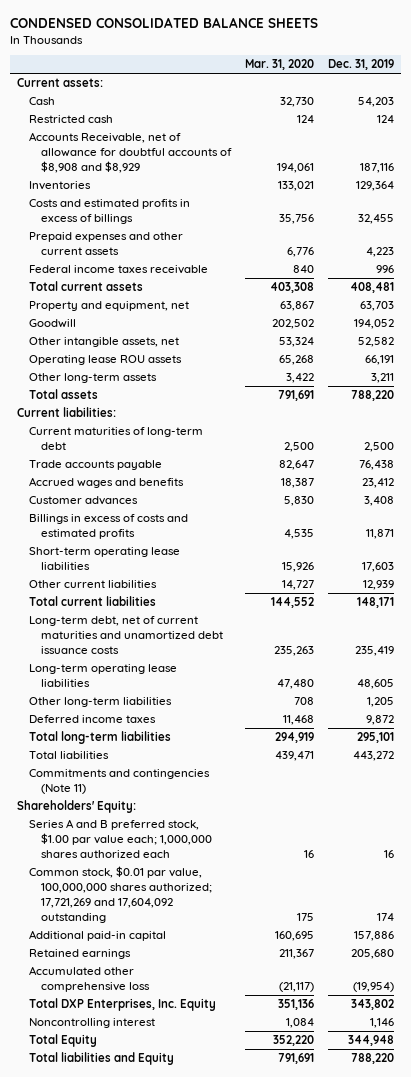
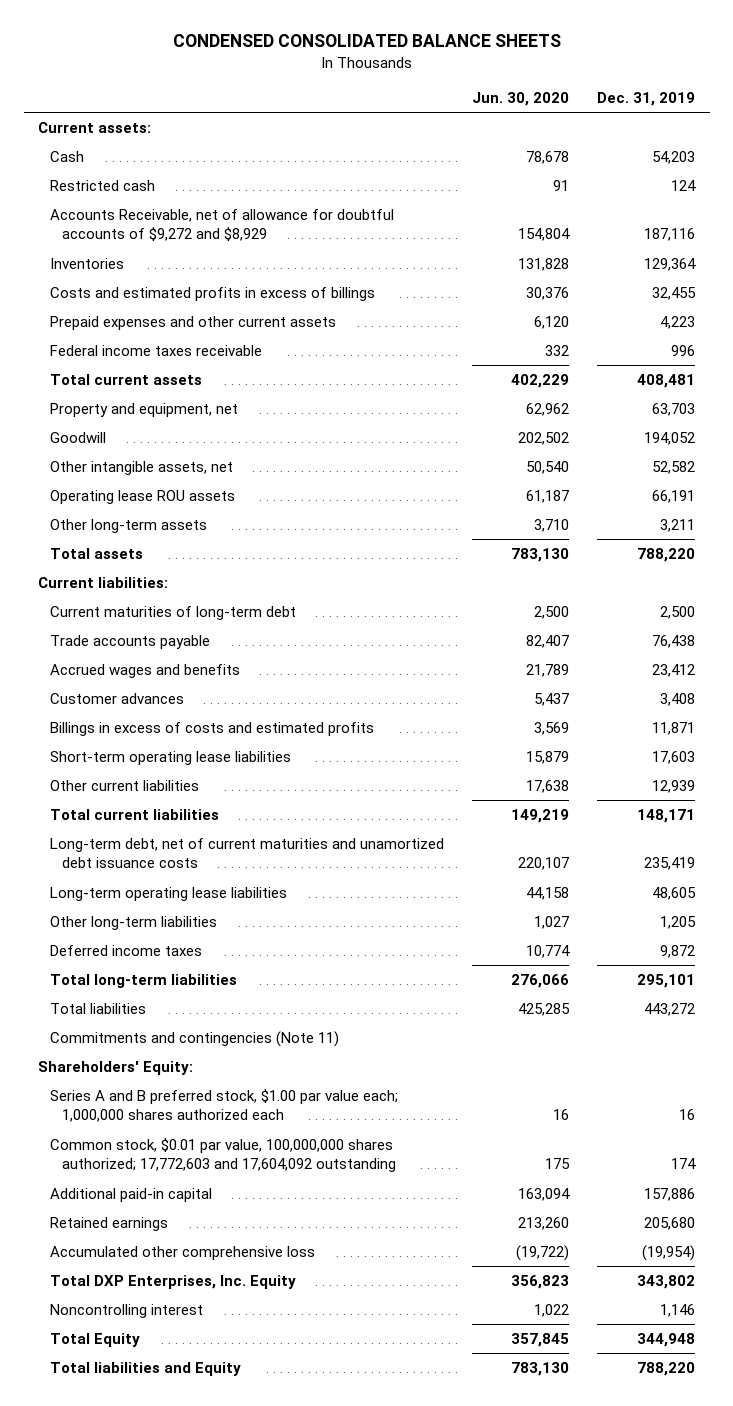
- | Mar. 31, 2020 | Dec. 31, 2019
+ | Jun. 30, 2020 | Dec. 31, 2019
- Accounts Receivable, net of allowance for doubtful accounts of $8,908 and $8,929 | 194,061 | 187,116
+ Accounts Receivable, net of allowance for doubtful accounts of $9,272 and $8,929 | 154,804 | 187,116
- Common stock, $0.01 par value, 100,000,000 shares authorized; 17,721,269 and 17,604,092 outstanding | 175 | 174
+ Common stock, $0.01 par value, 100,000,000 shares authorized; 17,772,603 and 17,604,092 outstanding | 175 | 174

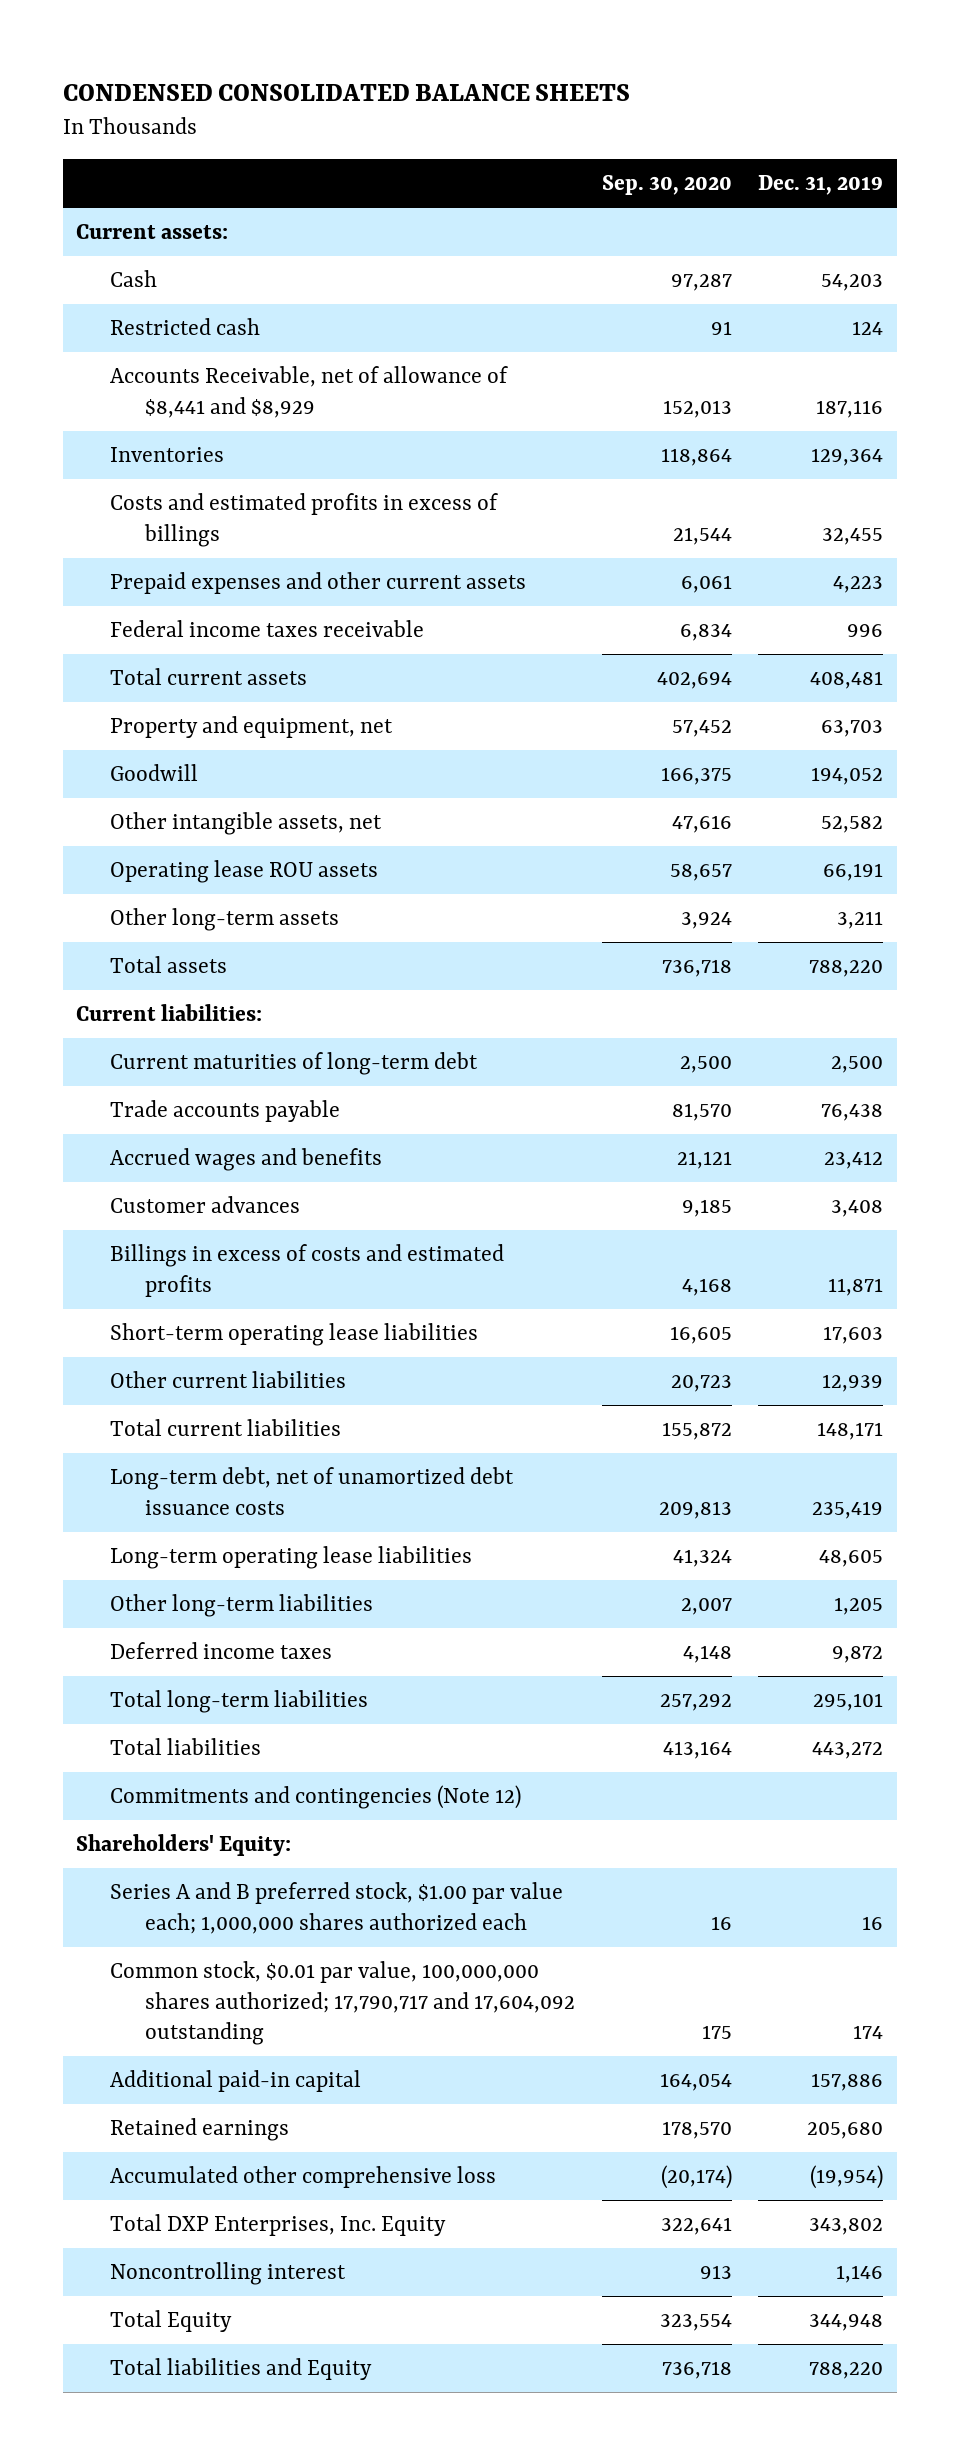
- | Jun. 30, 2020 | Dec. 31, 2019
+ | Sep. 30, 2020 | Dec. 31, 2019
- Accounts Receivable, net of allowance for doubtful accounts of $9,272 and $8,929 | 154,804 | 187,116
+ Accounts Receivable, net of allowance of $8,441 and $8,929 | 152,013 | 187,116
- Long-term debt, net of current maturities and unamortized debt issuance costs | 220,107 | 235,419
+ Long-term debt, net of unamortized debt issuance costs | 209,813 | 235,419
- Commitments and contingencies (Note 11)
+ Commitments and contingencies (Note 12)
- Common stock, $0.01 par value, 100,000,000 shares authorized; 17,772,603 and 17,604,092 outstanding | 175 | 174
+ Common stock, $0.01 par value, 100,000,000 shares authorized; 17,790,717 and 17,604,092 outstanding | 175 | 174

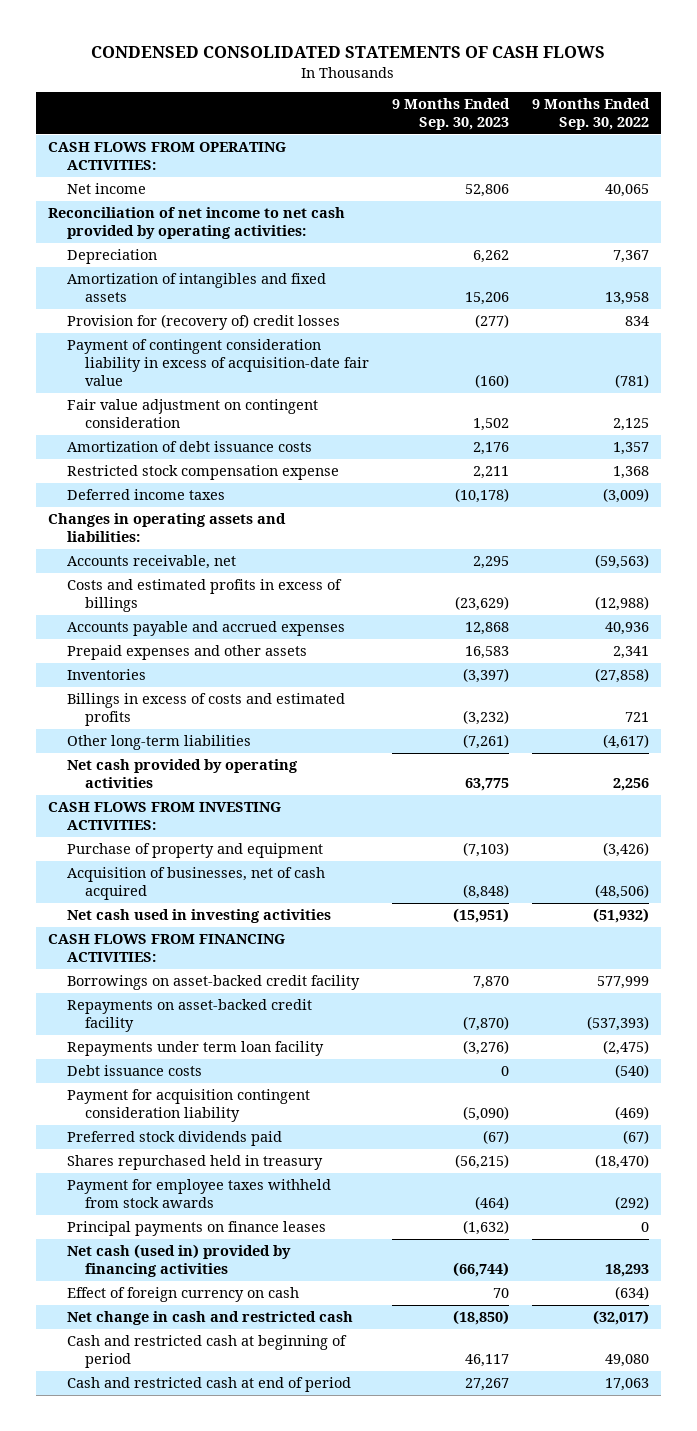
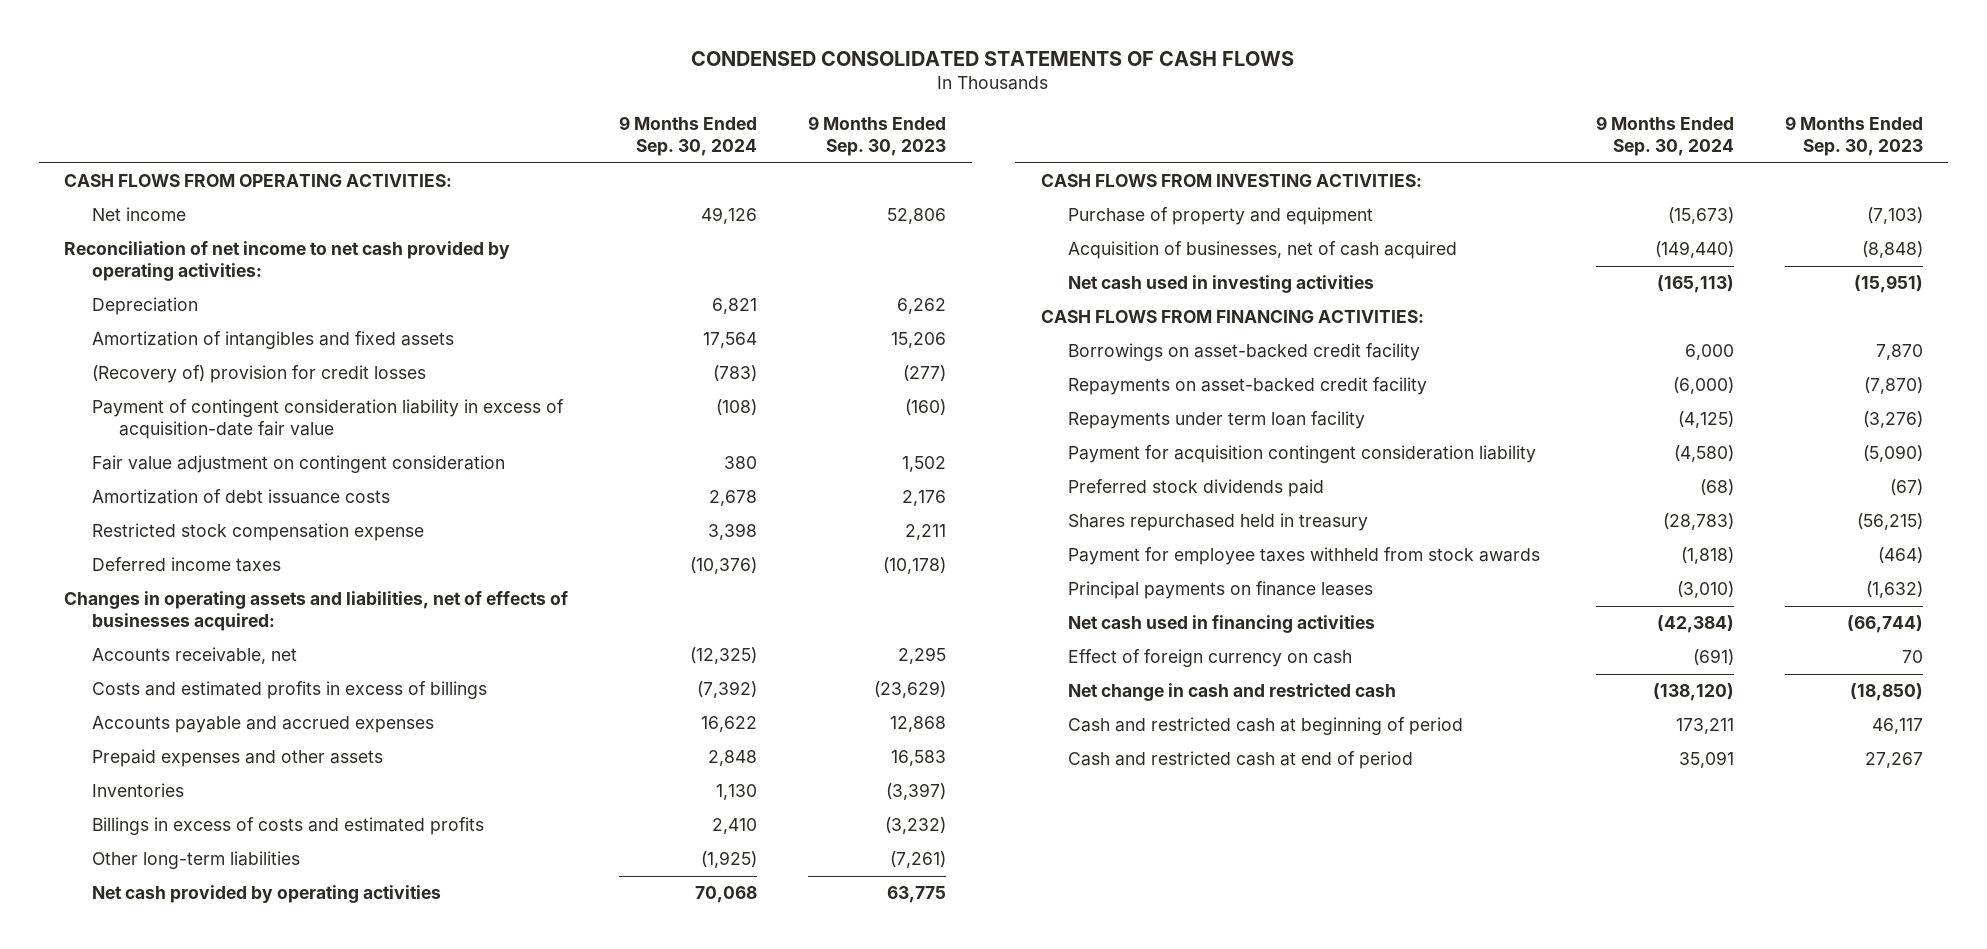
- | 9 Months Ended Sep. 30, 2023 | 9 Months Ended Sep. 30, 2022
+ | 9 Months Ended Sep. 30, 2024 | 9 Months Ended Sep. 30, 2023
- Provision for (recovery of) credit losses | (277) | 834
+ (Recovery of) provision for credit losses | (783) | (277)
- Changes in operating assets and liabilities:
+ Changes in operating assets and liabilities, net of effects of businesses acquired:
- Debt issuance costs | 0 | (540)
- Net cash (used in) provided by financing activities | (66,744) | 18,293
+ Net cash used in financing activities | (42,384) | (66,744)

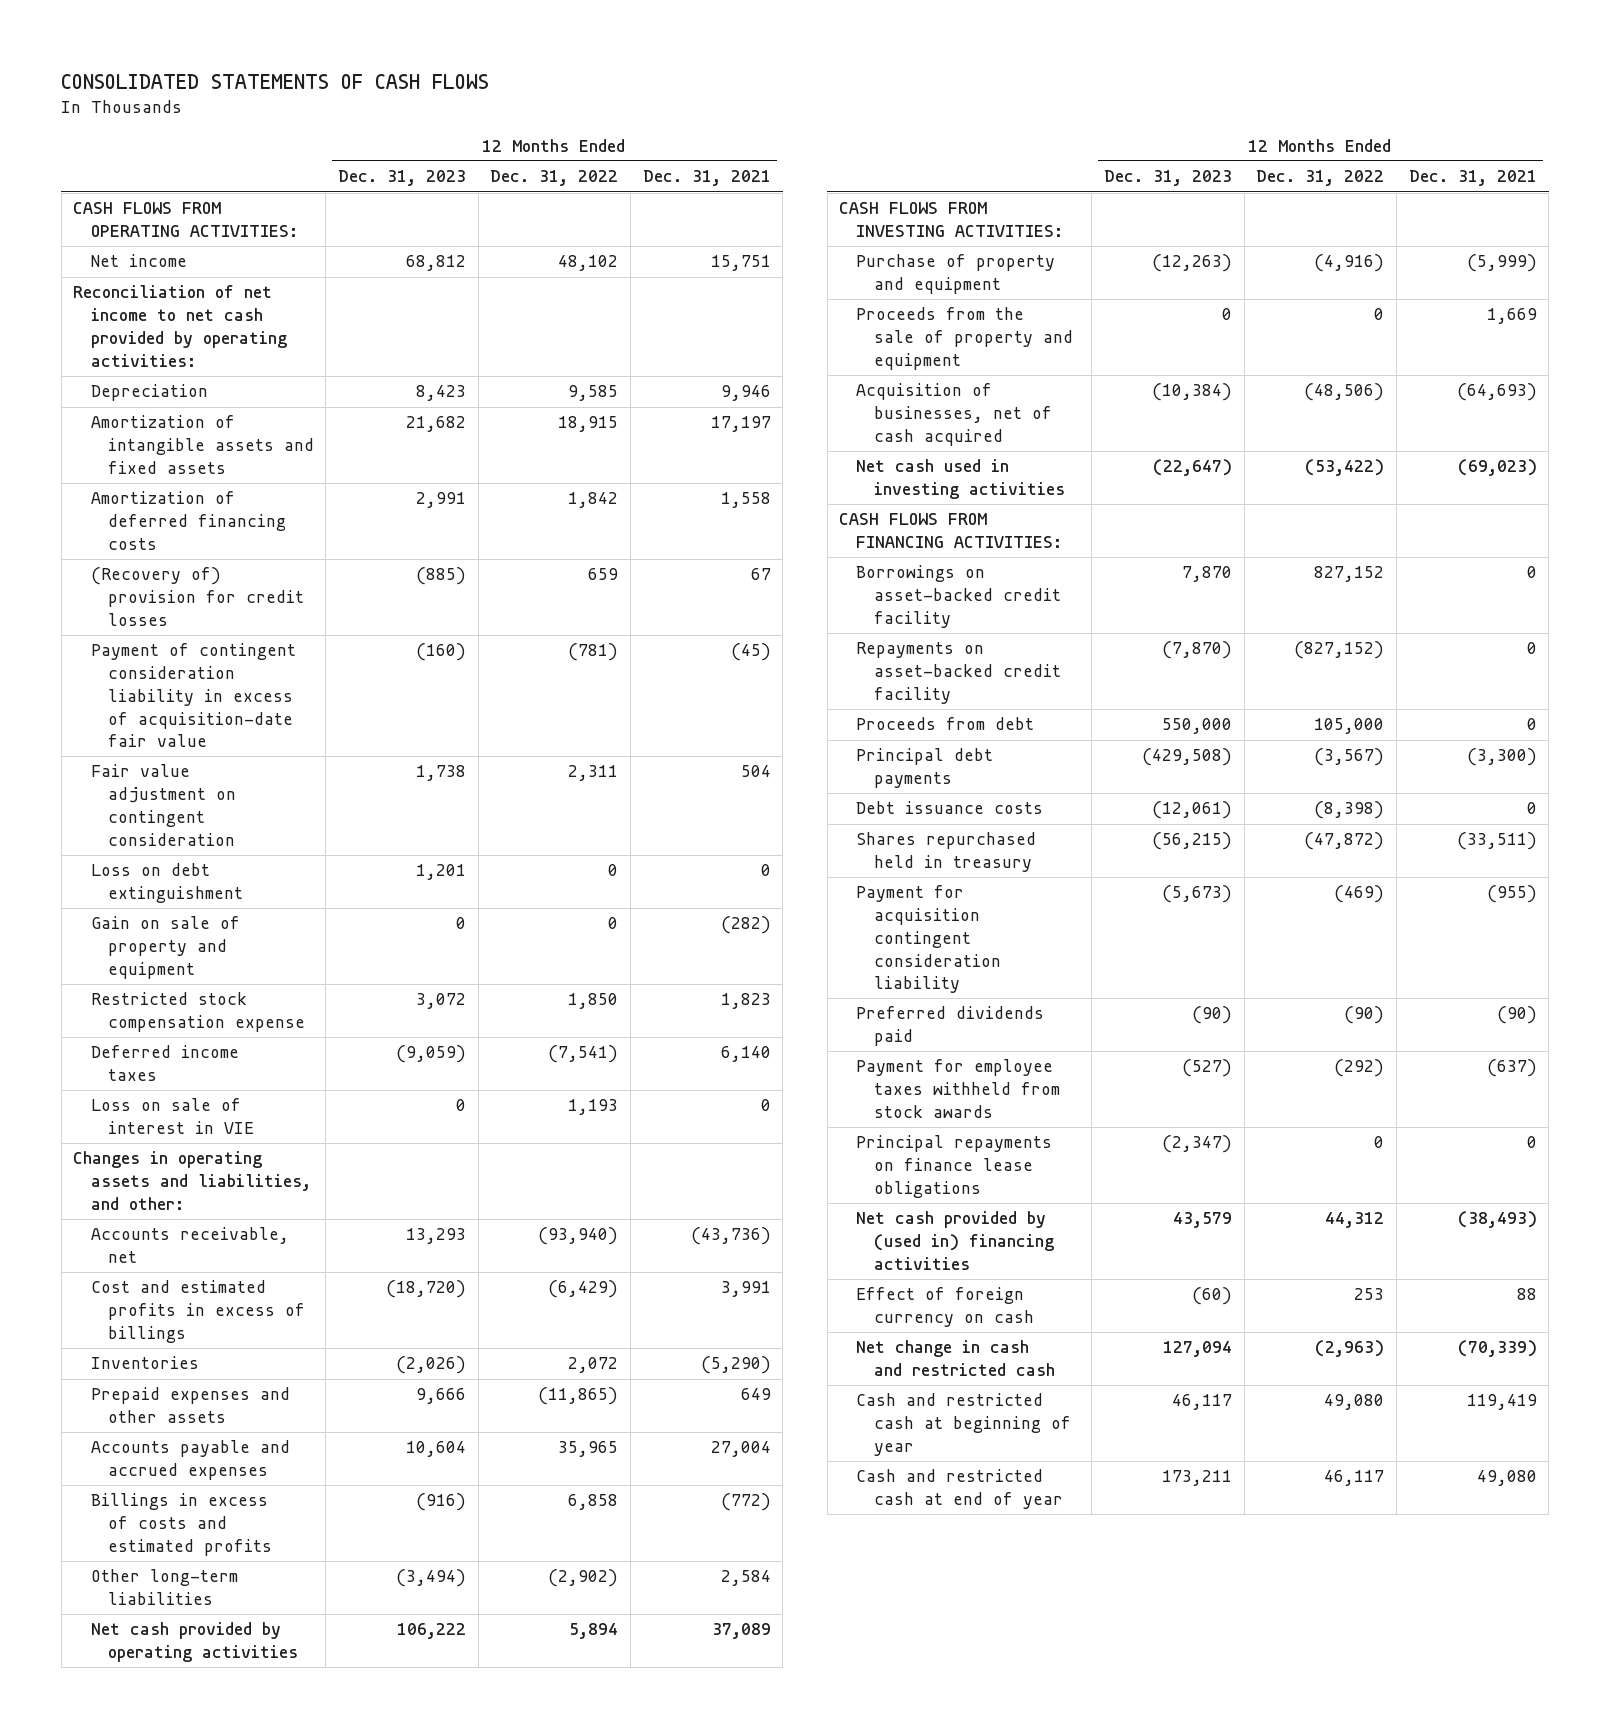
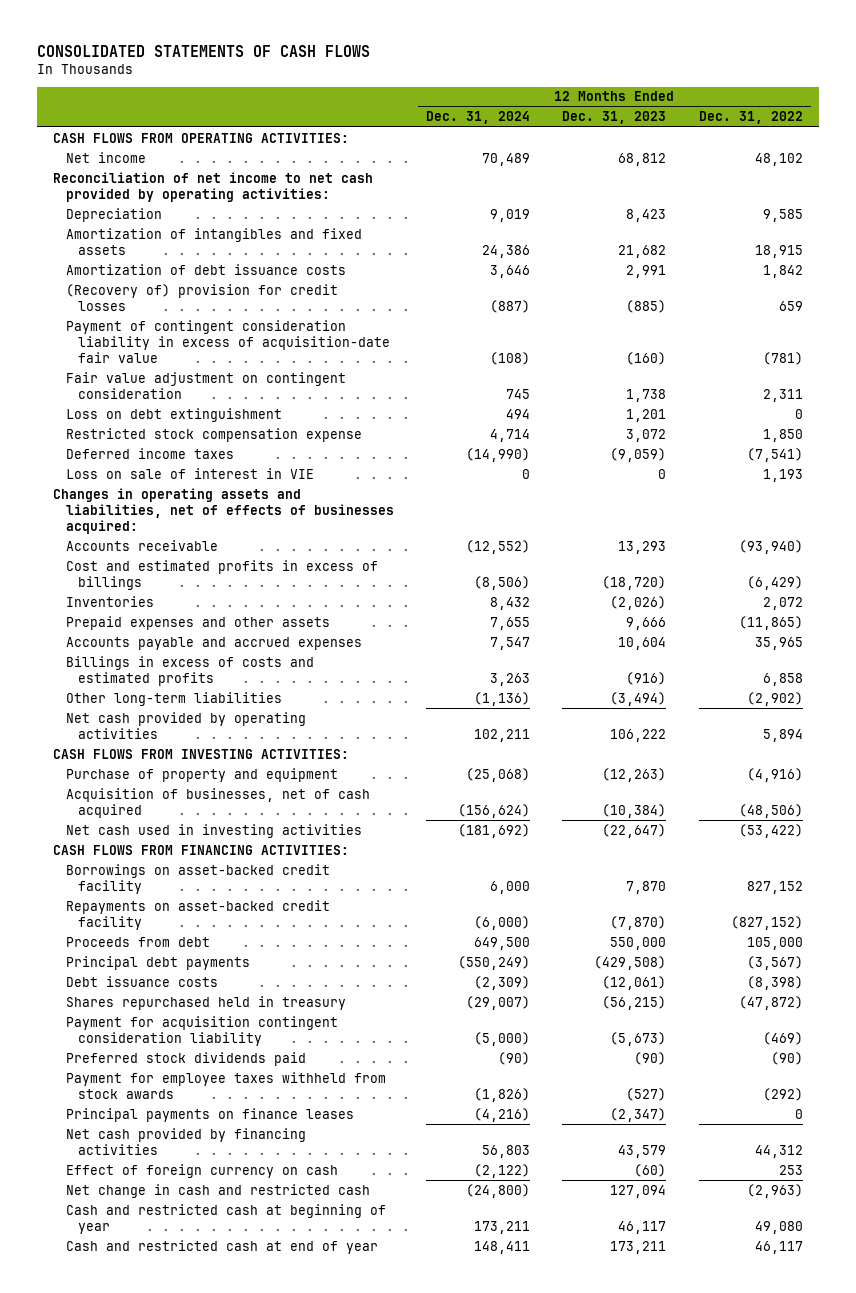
- | 12 Months Ended Dec. 31, 2023 | 12 Months Ended Dec. 31, 2022 | 12 Months Ended Dec. 31, 2021
+ | 12 Months Ended Dec. 31, 2024 | 12 Months Ended Dec. 31, 2023 | 12 Months Ended Dec. 31, 2022
- Amortization of intangible assets and fixed assets | 21,682 | 18,915 | 17,197
- Amortization of deferred financing costs | 2,991 | 1,842 | 1,558
+ Amortization of intangibles and fixed assets | 24,386 | 21,682 | 18,915
+ Amortization of debt issuance costs | 3,646 | 2,991 | 1,842
- Gain on sale of property and equipment | 0 | 0 | (282)
- Changes in operating assets and liabilities, and other:
- Accounts receivable, net | 13,293 | (93,940) | (43,736)
+ Changes in operating assets and liabilities, net of effects of businesses acquired:
+ Accounts receivable | (12,552) | 13,293 | (93,940)
- Proceeds from the sale of property and equipment | 0 | 0 | 1,669
- Preferred dividends paid | (90) | (90) | (90)
+ Preferred stock dividends paid | (90) | (90) | (90)
- Principal repayments on finance lease obligations | (2,347) | 0 | 0
- Net cash provided by (used in) financing activities | 43,579 | 44,312 | (38,493)
+ Principal payments on finance leases | (4,216) | (2,347) | 0
+ Net cash provided by financing activities | 56,803 | 43,579 | 44,312

